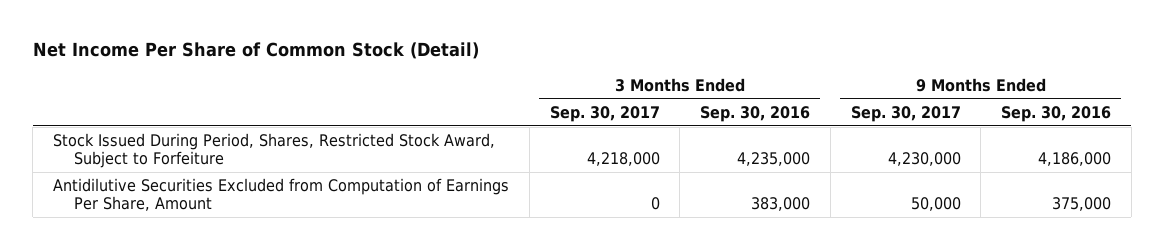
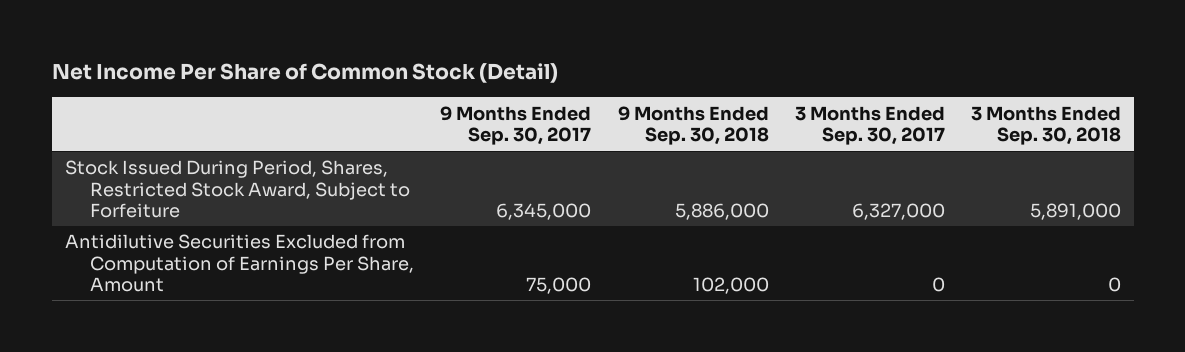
- | 3 Months Ended Sep. 30, 2017 | 3 Months Ended Sep. 30, 2016 | 9 Months Ended Sep. 30, 2017 | 9 Months Ended Sep. 30, 2016
+ | 9 Months Ended Sep. 30, 2017 | 9 Months Ended Sep. 30, 2018 | 3 Months Ended Sep. 30, 2017 | 3 Months Ended Sep. 30, 2018
- Stock Issued During Period, Shares, Restricted Stock Award, Subject to Forfeiture | 4,218,000 | 4,235,000 | 4,230,000 | 4,186,000
- Antidilutive Securities Excluded from Computation of Earnings Per Share, Amount | 0 | 383,000 | 50,000 | 375,000
+ Stock Issued During Period, Shares, Restricted Stock Award, Subject to Forfeiture | 6,345,000 | 5,886,000 | 6,327,000 | 5,891,000
+ Antidilutive Securities Excluded from Computation of Earnings Per Share, Amount | 75,000 | 102,000 | 0 | 0

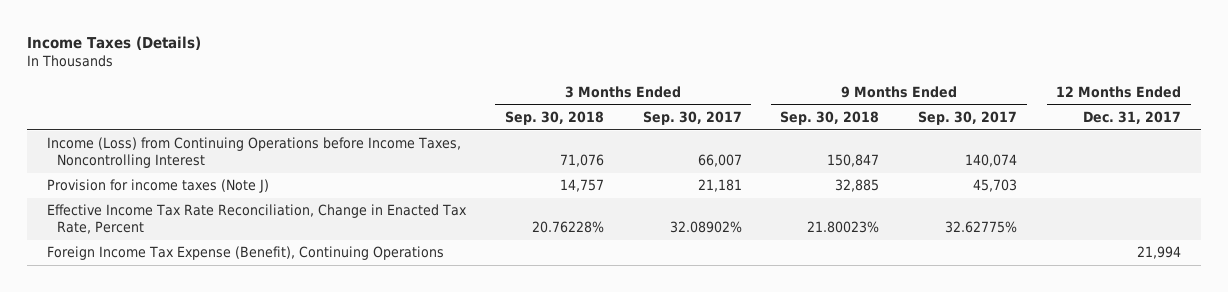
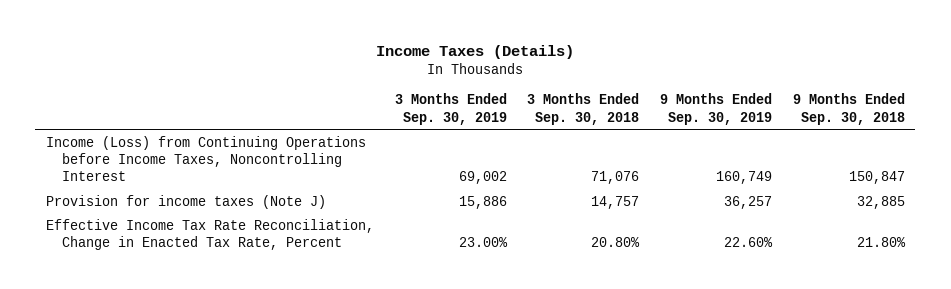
- | 3 Months Ended Sep. 30, 2018 | 3 Months Ended Sep. 30, 2017 | 9 Months Ended Sep. 30, 2018 | 9 Months Ended Sep. 30, 2017 | 12 Months Ended Dec. 31, 2017
+ | 3 Months Ended Sep. 30, 2019 | 3 Months Ended Sep. 30, 2018 | 9 Months Ended Sep. 30, 2019 | 9 Months Ended Sep. 30, 2018
- Effective Income Tax Rate Reconciliation, Change in Enacted Tax Rate, Percent | 20.76228% | 32.08902% | 21.80023% | 32.62775% |
- Foreign Income Tax Expense (Benefit), Continuing Operations | | | | | 21,994
+ Effective Income Tax Rate Reconciliation, Change in Enacted Tax Rate, Percent | 23.00% | 20.80% | 22.60% | 21.80%

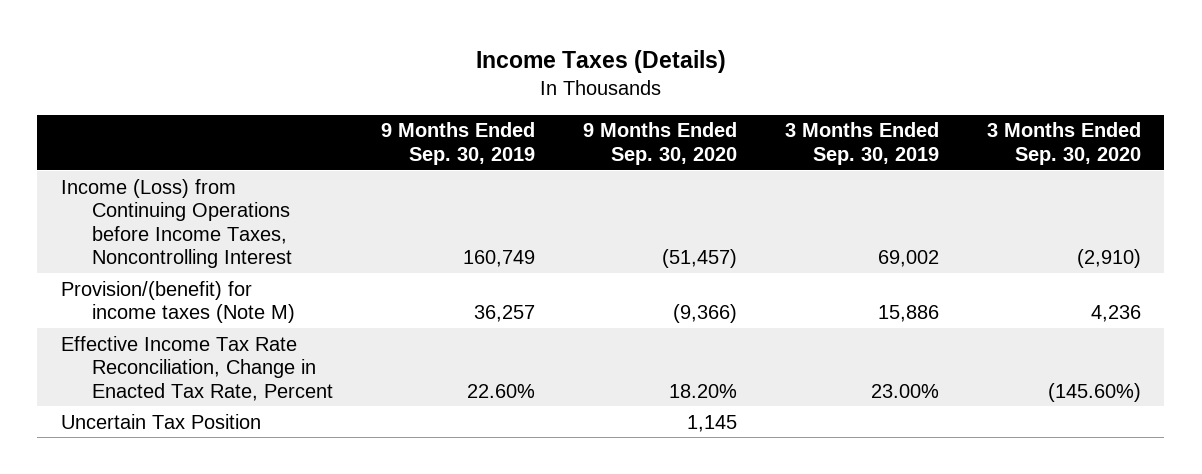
- | 3 Months Ended Sep. 30, 2019 | 3 Months Ended Sep. 30, 2018 | 9 Months Ended Sep. 30, 2019 | 9 Months Ended Sep. 30, 2018
+ | 9 Months Ended Sep. 30, 2019 | 9 Months Ended Sep. 30, 2020 | 3 Months Ended Sep. 30, 2019 | 3 Months Ended Sep. 30, 2020
- Provision for income taxes (Note J) | 15,886 | 14,757 | 36,257 | 32,885
+ Provision/(benefit) for income taxes (Note M) | 36,257 | (9,366) | 15,886 | 4,236
+ Uncertain Tax Position | | 1,145 | |

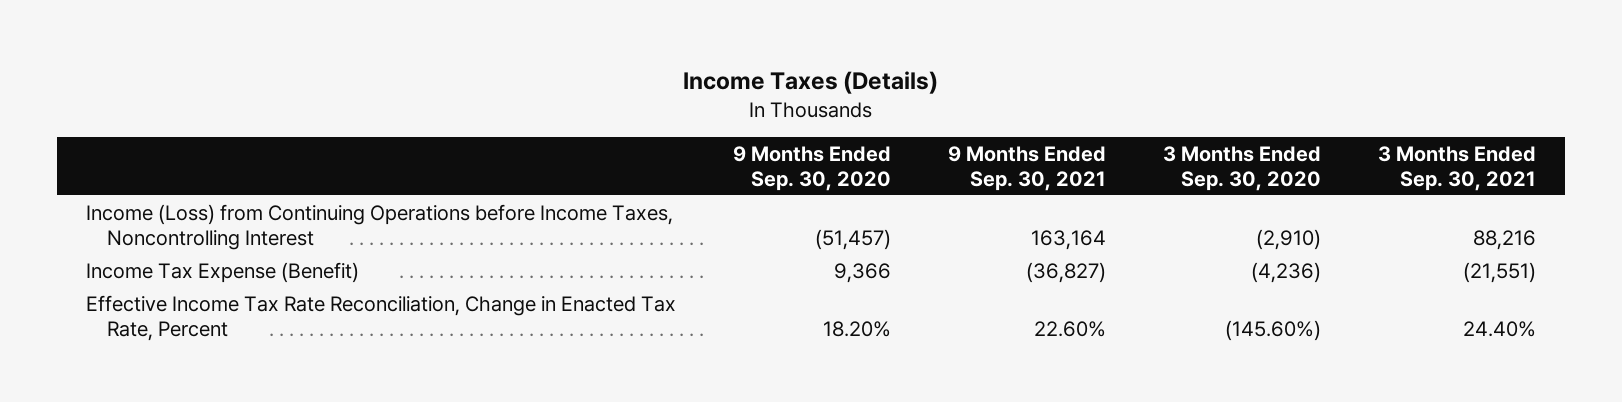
- | 9 Months Ended Sep. 30, 2019 | 9 Months Ended Sep. 30, 2020 | 3 Months Ended Sep. 30, 2019 | 3 Months Ended Sep. 30, 2020
+ | 9 Months Ended Sep. 30, 2020 | 9 Months Ended Sep. 30, 2021 | 3 Months Ended Sep. 30, 2020 | 3 Months Ended Sep. 30, 2021
- Provision/(benefit) for income taxes (Note M) | 36,257 | (9,366) | 15,886 | 4,236
+ Income Tax Expense (Benefit) | 9,366 | (36,827) | (4,236) | (21,551)
- Uncertain Tax Position | | 1,145 | |

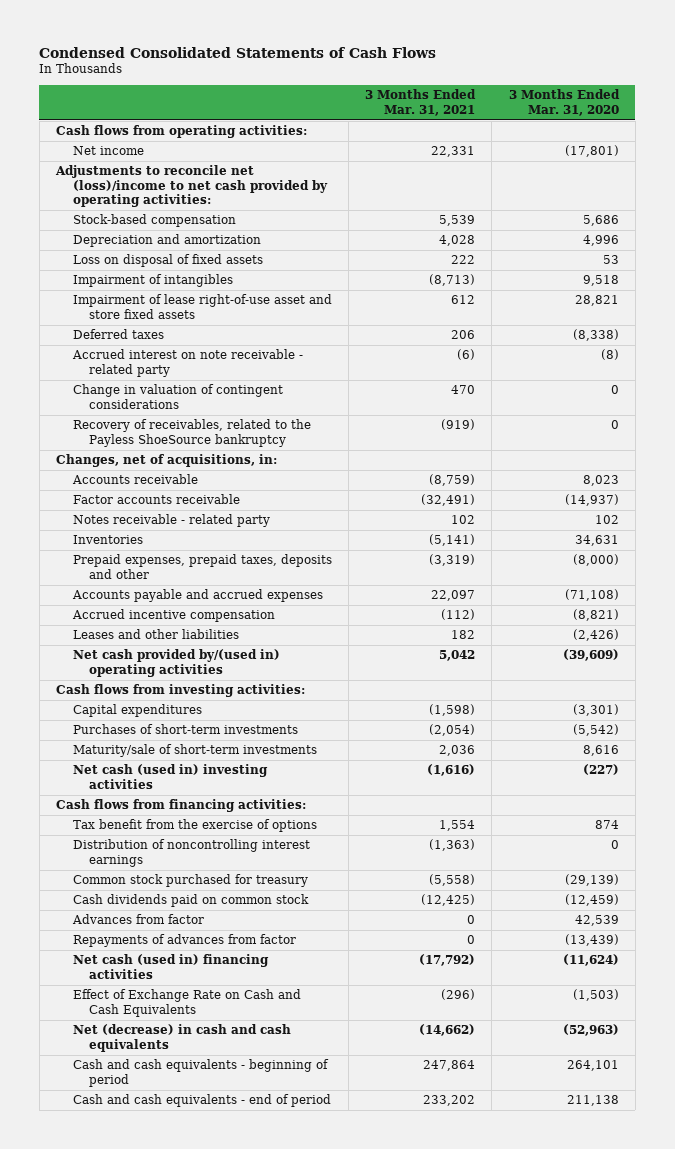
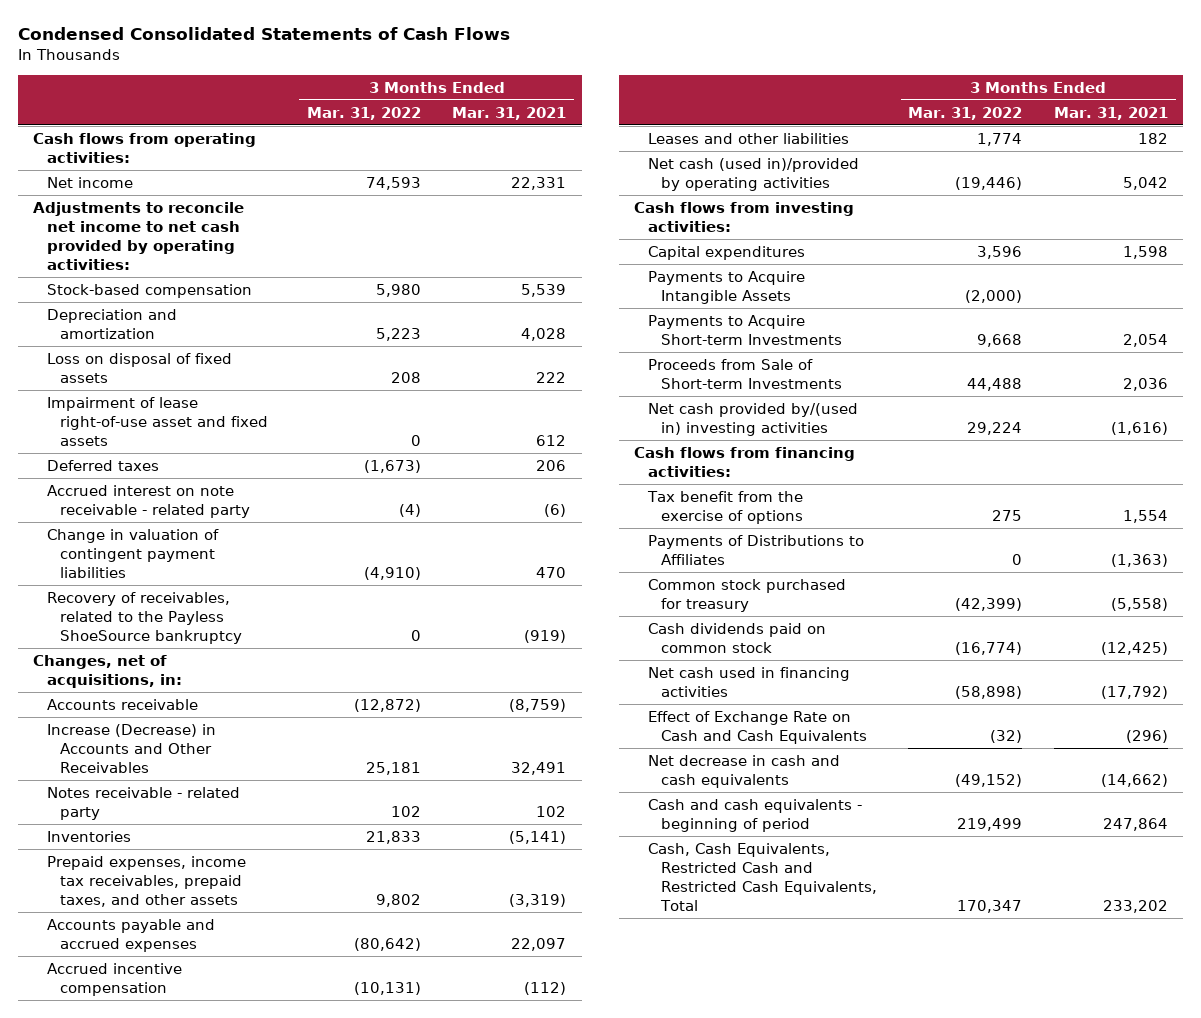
- | 3 Months Ended Mar. 31, 2021 | 3 Months Ended Mar. 31, 2020
+ | 3 Months Ended Mar. 31, 2022 | 3 Months Ended Mar. 31, 2021
- Adjustments to reconcile net (loss)/income to net cash provided by operating activities:
+ Adjustments to reconcile net income to net cash provided by operating activities:
- Impairment of intangibles | (8,713) | 9,518
- Impairment of lease right-of-use asset and store fixed assets | 612 | 28,821
+ Impairment of lease right-of-use asset and fixed assets | 0 | 612
- Change in valuation of contingent considerations | 470 | 0
+ Change in valuation of contingent payment liabilities | (4,910) | 470
- Factor accounts receivable | (32,491) | (14,937)
+ Increase (Decrease) in Accounts and Other Receivables | 25,181 | 32,491
- Prepaid expenses, prepaid taxes, deposits and other | (3,319) | (8,000)
+ Prepaid expenses, income tax receivables, prepaid taxes, and other assets | 9,802 | (3,319)
- Net cash provided by/(used in) operating activities | 5,042 | (39,609)
+ Net cash (used in)/provided by operating activities | (19,446) | 5,042
- Capital expenditures | (1,598) | (3,301)
- Purchases of short-term investments | (2,054) | (5,542)
- Maturity/sale of short-term investments | 2,036 | 8,616
- Net cash (used in) investing activities | (1,616) | (227)
+ Capital expenditures | 3,596 | 1,598
+ Payments to Acquire Intangible Assets | (2,000) |
+ Payments to Acquire Short-term Investments | 9,668 | 2,054
+ Proceeds from Sale of Short-term Investments | 44,488 | 2,036
+ Net cash provided by/(used in) investing activities | 29,224 | (1,616)
- Distribution of noncontrolling interest earnings | (1,363) | 0
+ Payments of Distributions to Affiliates | 0 | (1,363)
- Advances from factor | 0 | 42,539
- Repayments of advances from factor | 0 | (13,439)
- Net cash (used in) financing activities | (17,792) | (11,624)
+ Net cash used in financing activities | (58,898) | (17,792)
- Net (decrease) in cash and cash equivalents | (14,662) | (52,963)
+ Net decrease in cash and cash equivalents | (49,152) | (14,662)
- Cash and cash equivalents - end of period | 233,202 | 211,138
+ Cash, Cash Equivalents, Restricted Cash and Restricted Cash Equivalents, Total | 170,347 | 233,202

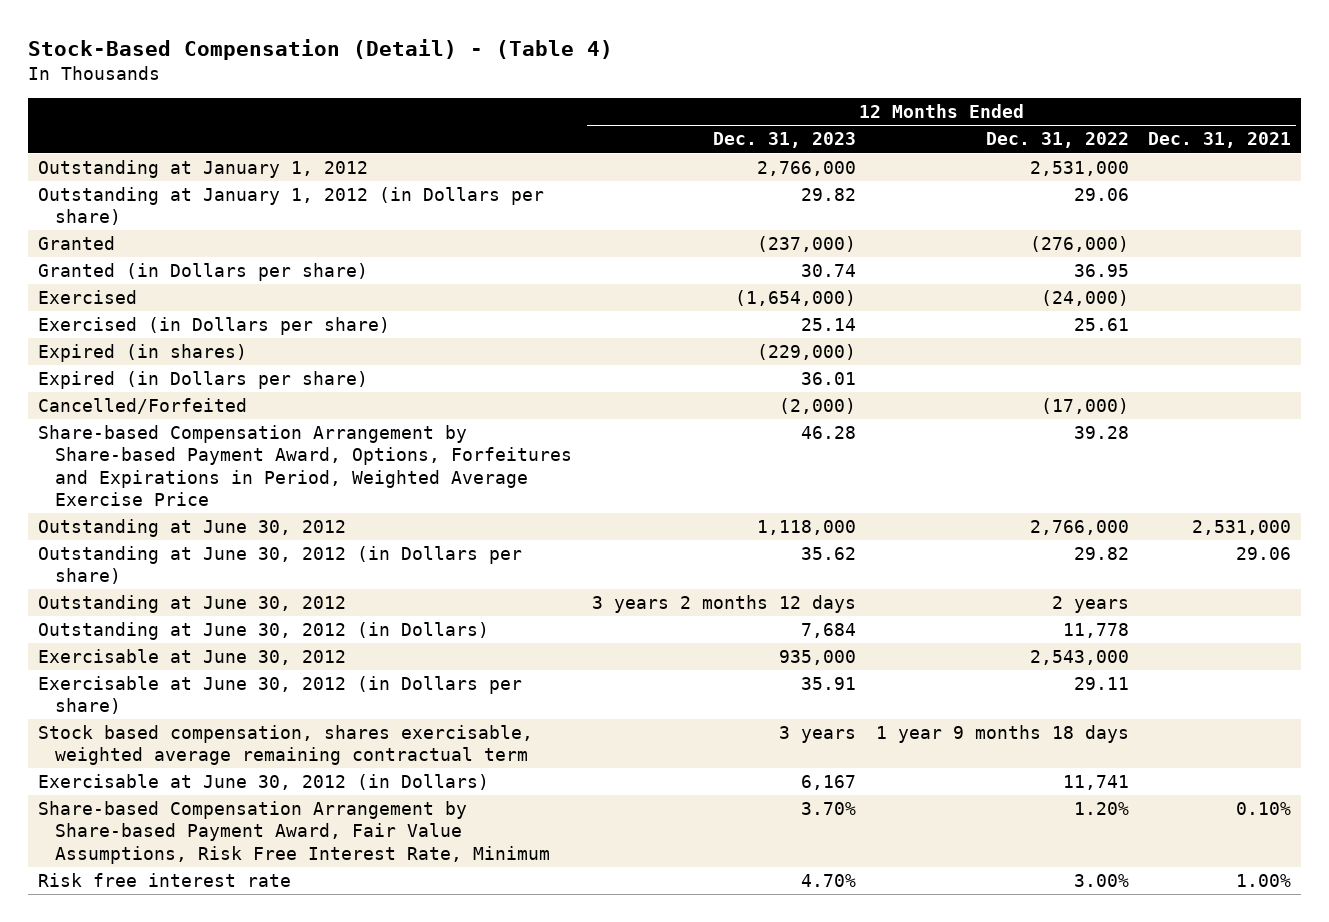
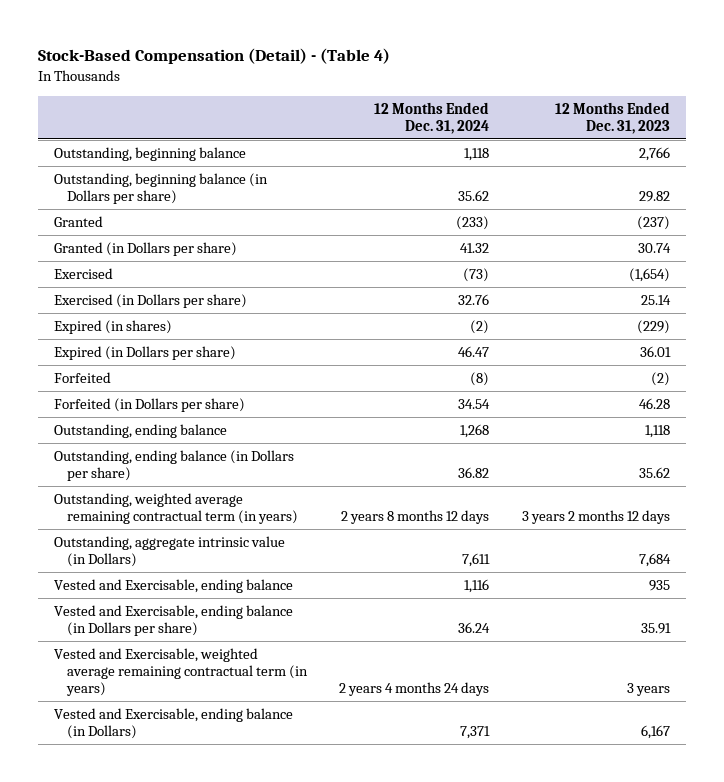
- | 12 Months Ended Dec. 31, 2023 | 12 Months Ended Dec. 31, 2022 | 12 Months Ended Dec. 31, 2021
+ | 12 Months Ended Dec. 31, 2024 | 12 Months Ended Dec. 31, 2023
- Outstanding at January 1, 2012 | 2,766,000 | 2,531,000 |
- Outstanding at January 1, 2012 (in Dollars per share) | 29.82 | 29.06 |
- Granted | (237,000) | (276,000) |
+ Outstanding, beginning balance | 1,118 | 2,766
+ Outstanding, beginning balance (in Dollars per share) | 35.62 | 29.82
+ Granted | (233) | (237)
- Exercised | (1,654,000) | (24,000) |
+ Exercised | (73) | (1,654)
- Expired (in shares) | (229,000) | |
+ Expired (in shares) | (2) | (229)
- Cancelled/Forfeited | (2,000) | (17,000) |
- Share-based Compensation Arrangement by Share-based Payment Award, Options, Forfeitures and Expirations in Period, Weighted Average Exercise Price | 46.28 | 39.28 |
- Outstanding at June 30, 2012 | 1,118,000 | 2,766,000 | 2,531,000
- Outstanding at June 30, 2012 (in Dollars per share) | 35.62 | 29.82 | 29.06
- Outstanding at June 30, 2012 | 3 years 2 months 12 days | 2 years |
- Outstanding at June 30, 2012 (in Dollars) | 7,684 | 11,778 |
- Exercisable at June 30, 2012 | 935,000 | 2,543,000 |
- Exercisable at June 30, 2012 (in Dollars per share) | 35.91 | 29.11 |
- Stock based compensation, shares exercisable, weighted average remaining contractual term | 3 years | 1 year 9 months 18 days |
- Exercisable at June 30, 2012 (in Dollars) | 6,167 | 11,741 |
- Share-based Compensation Arrangement by Share-based Payment Award, Fair Value Assumptions, Risk Free Interest Rate, Minimum | 3.70% | 1.20% | 0.10%
- Risk free interest rate | 4.70% | 3.00% | 1.00%
+ Forfeited | (8) | (2)
+ Forfeited (in Dollars per share) | 34.54 | 46.28
+ Outstanding, ending balance | 1,268 | 1,118
+ Outstanding, ending balance (in Dollars per share) | 36.82 | 35.62
+ Outstanding, weighted average remaining contractual term (in years) | 2 years 8 months 12 days | 3 years 2 months 12 days
+ Outstanding, aggregate intrinsic value (in Dollars) | 7,611 | 7,684
+ Vested and Exercisable, ending balance | 1,116 | 935
+ Vested and Exercisable, ending balance (in Dollars per share) | 36.24 | 35.91
+ Vested and Exercisable, weighted average remaining contractual term (in years) | 2 years 4 months 24 days | 3 years
+ Vested and Exercisable, ending balance (in Dollars) | 7,371 | 6,167

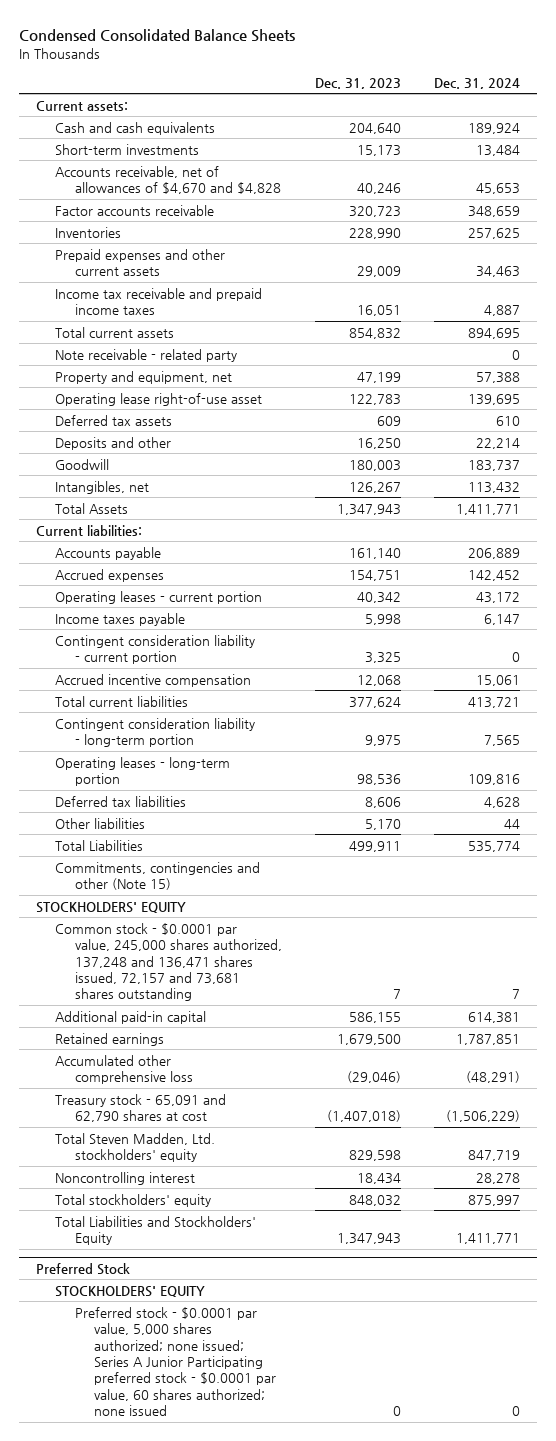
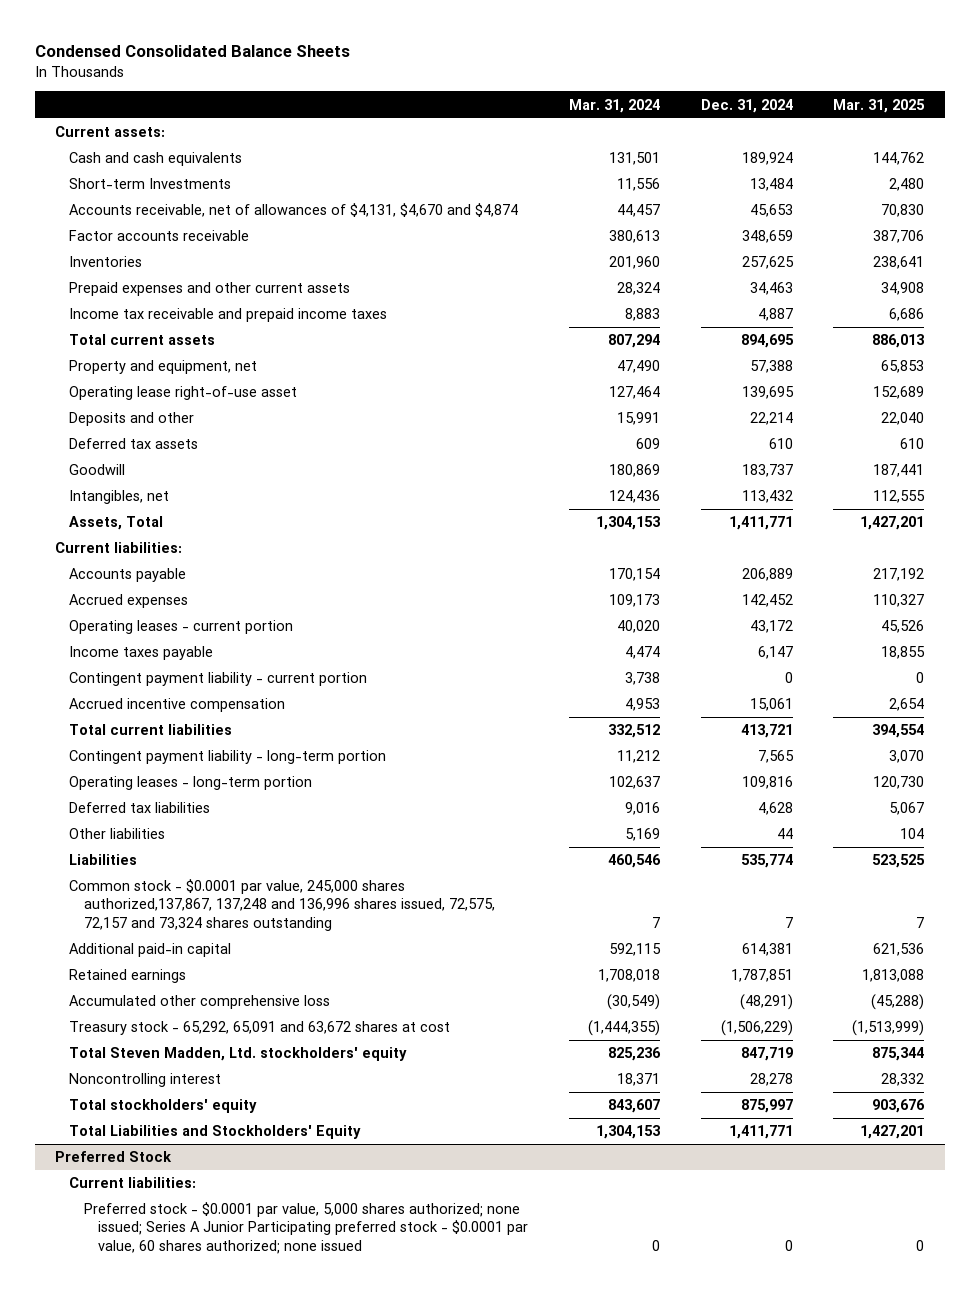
- | Dec. 31, 2023 | Dec. 31, 2024
+ | Mar. 31, 2024 | Dec. 31, 2024 | Mar. 31, 2025
- Short-term investments | 15,173 | 13,484
- Accounts receivable, net of allowances of $4,670 and $4,828 | 40,246 | 45,653
+ Short-term Investments | 11,556 | 13,484 | 2,480
+ Accounts receivable, net of allowances of $4,131, $4,670 and $4,874 | 44,457 | 45,653 | 70,830
- Note receivable - related party | | 0
moved down: Deferred tax assets | 609 | 610 | 610
- Total Assets | 1,347,943 | 1,411,771
+ Assets, Total | 1,304,153 | 1,411,771 | 1,427,201
- Contingent consideration liability - current portion | 3,325 | 0
+ Contingent payment liability - current portion | 3,738 | 0 | 0
- Contingent consideration liability - long-term portion | 9,975 | 7,565
+ Contingent payment liability - long-term portion | 11,212 | 7,565 | 3,070
- Total Liabilities | 499,911 | 535,774
- Commitments, contingencies and other (Note 15)
- STOCKHOLDERS' EQUITY
- Common stock - $0.0001 par value, 245,000 shares authorized, 137,248 and 136,471 shares issued, 72,157 and 73,681 shares outstanding | 7 | 7
+ Liabilities | 460,546 | 535,774 | 523,525
+ Common stock - $0.0001 par value, 245,000 shares authorized,137,867, 137,248 and 136,996 shares issued, 72,575, 72,157 and 73,324 shares outstanding | 7 | 7 | 7
- Treasury stock - 65,091 and 62,790 shares at cost | (1,407,018) | (1,506,229)
+ Treasury stock - 65,292, 65,091 and 63,672 shares at cost | (1,444,355) | (1,506,229) | (1,513,999)
@ Preferred Stock
- STOCKHOLDERS' EQUITY
+ Current liabilities:

